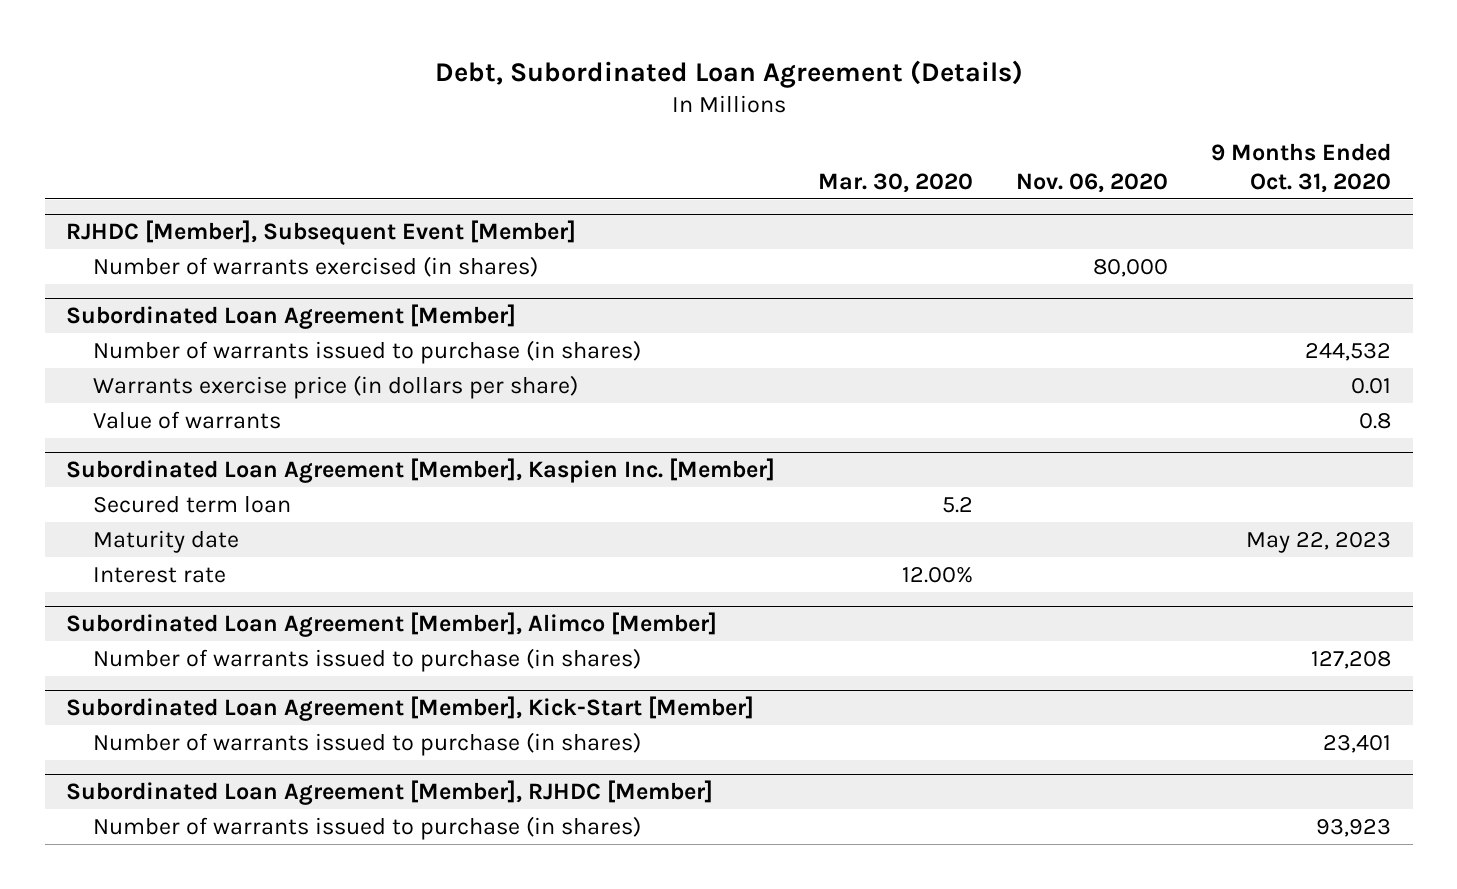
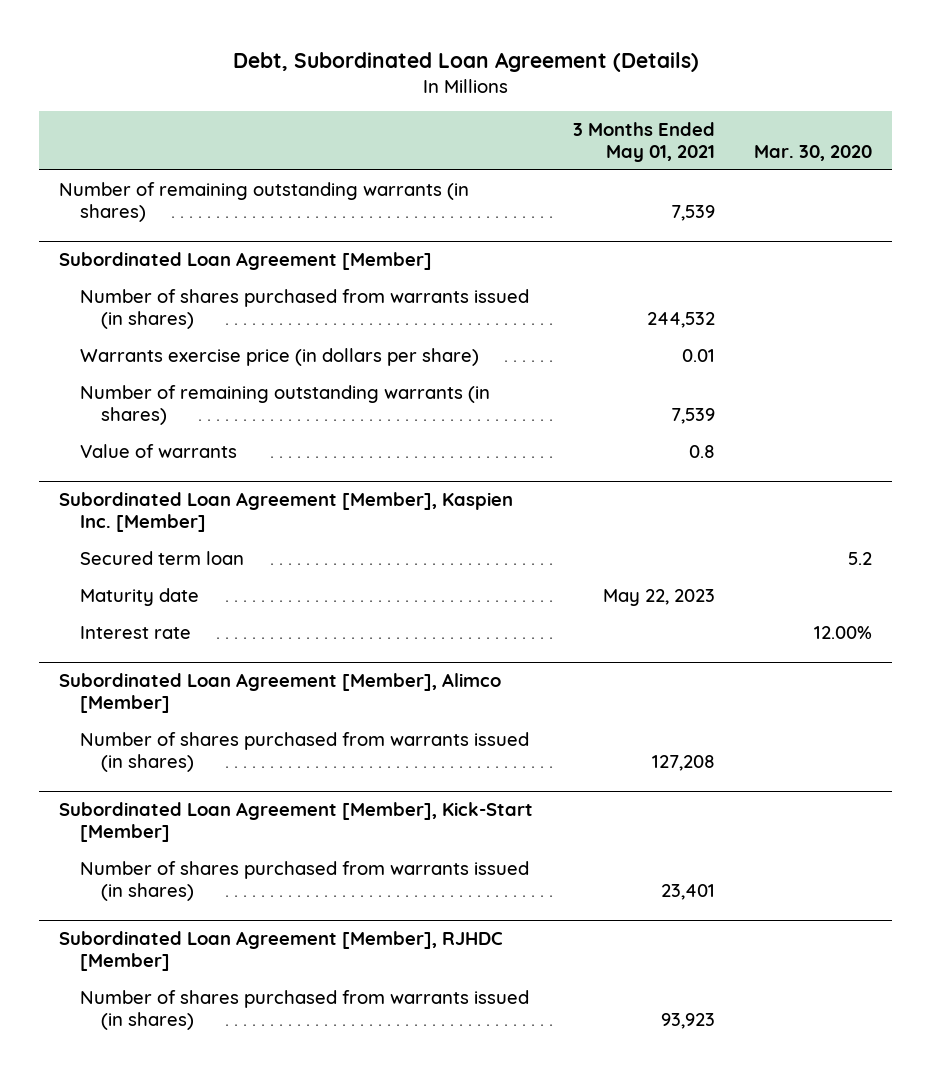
- | Mar. 30, 2020 | Nov. 06, 2020 | 9 Months Ended Oct. 31, 2020
+ | 3 Months Ended May 01, 2021 | Mar. 30, 2020
- RJHDC [Member], Subsequent Event [Member]
- Number of warrants exercised (in shares) | | 80,000 |
+ Number of remaining outstanding warrants (in shares) | 7,539 |
@ Subordinated Loan Agreement [Member]
- Number of warrants issued to purchase (in shares) | | | 244,532
+ Number of shares purchased from warrants issued (in shares) | 244,532 |
+ Number of remaining outstanding warrants (in shares) | 7,539 |
@ Subordinated Loan Agreement [Member], Alimco [Member]
- Number of warrants issued to purchase (in shares) | | | 127,208
+ Number of shares purchased from warrants issued (in shares) | 127,208 |
@ Subordinated Loan Agreement [Member], Kick-Start [Member]
- Number of warrants issued to purchase (in shares) | | | 23,401
+ Number of shares purchased from warrants issued (in shares) | 23,401 |
@ Subordinated Loan Agreement [Member], RJHDC [Member]
- Number of warrants issued to purchase (in shares) | | | 93,923
+ Number of shares purchased from warrants issued (in shares) | 93,923 |

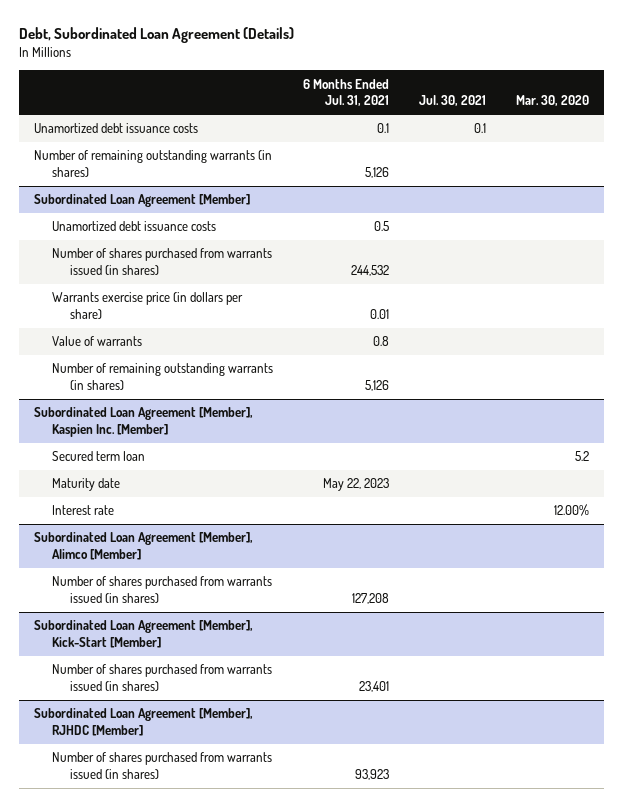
- | 3 Months Ended May 01, 2021 | Mar. 30, 2020
+ | 6 Months Ended Jul. 31, 2021 | Jul. 30, 2021 | Mar. 30, 2020
+ Unamortized debt issuance costs | 0.1 | 0.1 |
@ Subordinated Loan Agreement [Member]
+ Unamortized debt issuance costs | 0.5 | |
moved down: Number of remaining outstanding warrants (in shares) | 5,126 | |

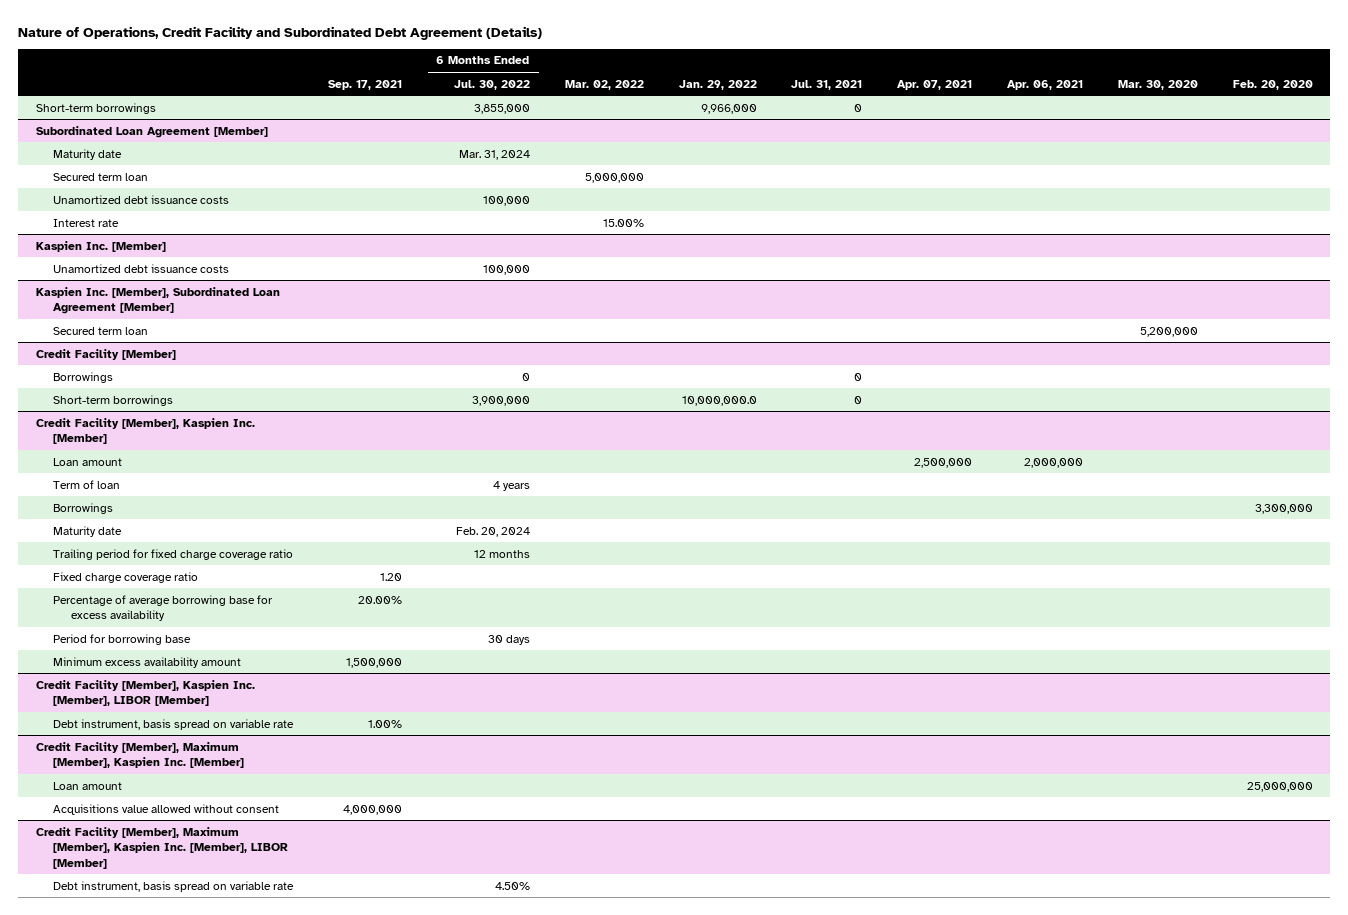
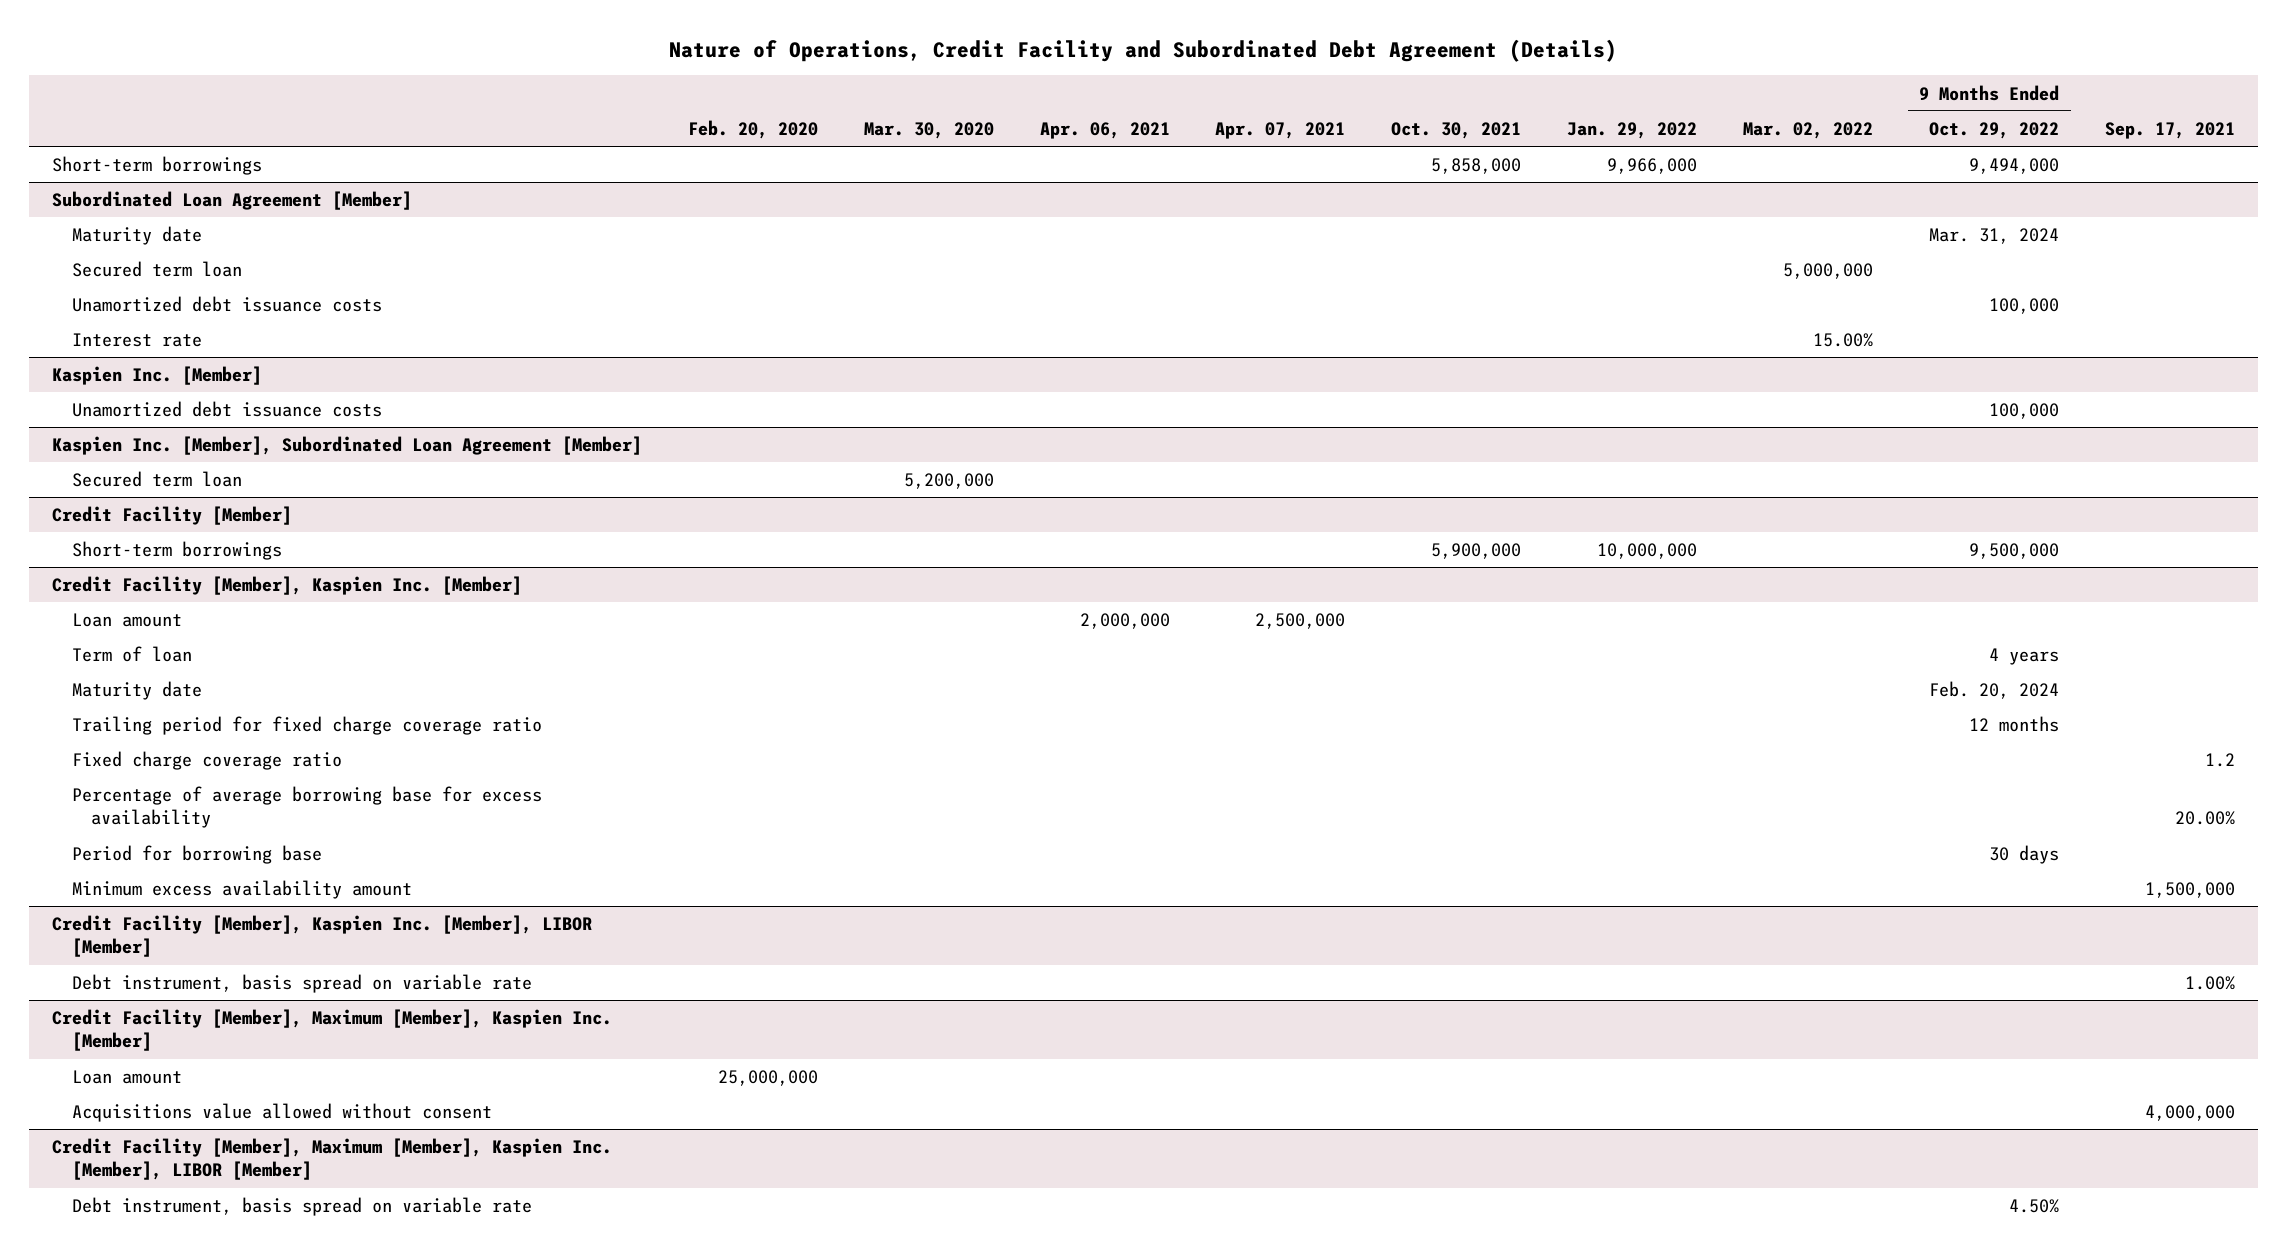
- | Sep. 17, 2021 | 6 Months Ended Jul. 30, 2022 | Mar. 02, 2022 | Jan. 29, 2022 | Jul. 31, 2021 | Apr. 07, 2021 | Apr. 06, 2021 | Mar. 30, 2020 | Feb. 20, 2020
+ | Feb. 20, 2020 | Mar. 30, 2020 | Apr. 06, 2021 | Apr. 07, 2021 | Oct. 30, 2021 | Jan. 29, 2022 | Mar. 02, 2022 | 9 Months Ended Oct. 29, 2022 | Sep. 17, 2021
@ Credit Facility [Member]
- Borrowings | | 0 | | | 0 | | | |
- Short-term borrowings | | 3,900,000 | | 10,000,000.0 | 0 | | | |
+ Short-term borrowings | | | | | 5,900,000 | 10,000,000 | | 9,500,000 |
@ Credit Facility [Member], Kaspien Inc. [Member]
- Borrowings | | | | | | | | | 3,300,000
- Fixed charge coverage ratio | 1.20 | | | | | | | |
+ Fixed charge coverage ratio | | | | | | | | | 1.2

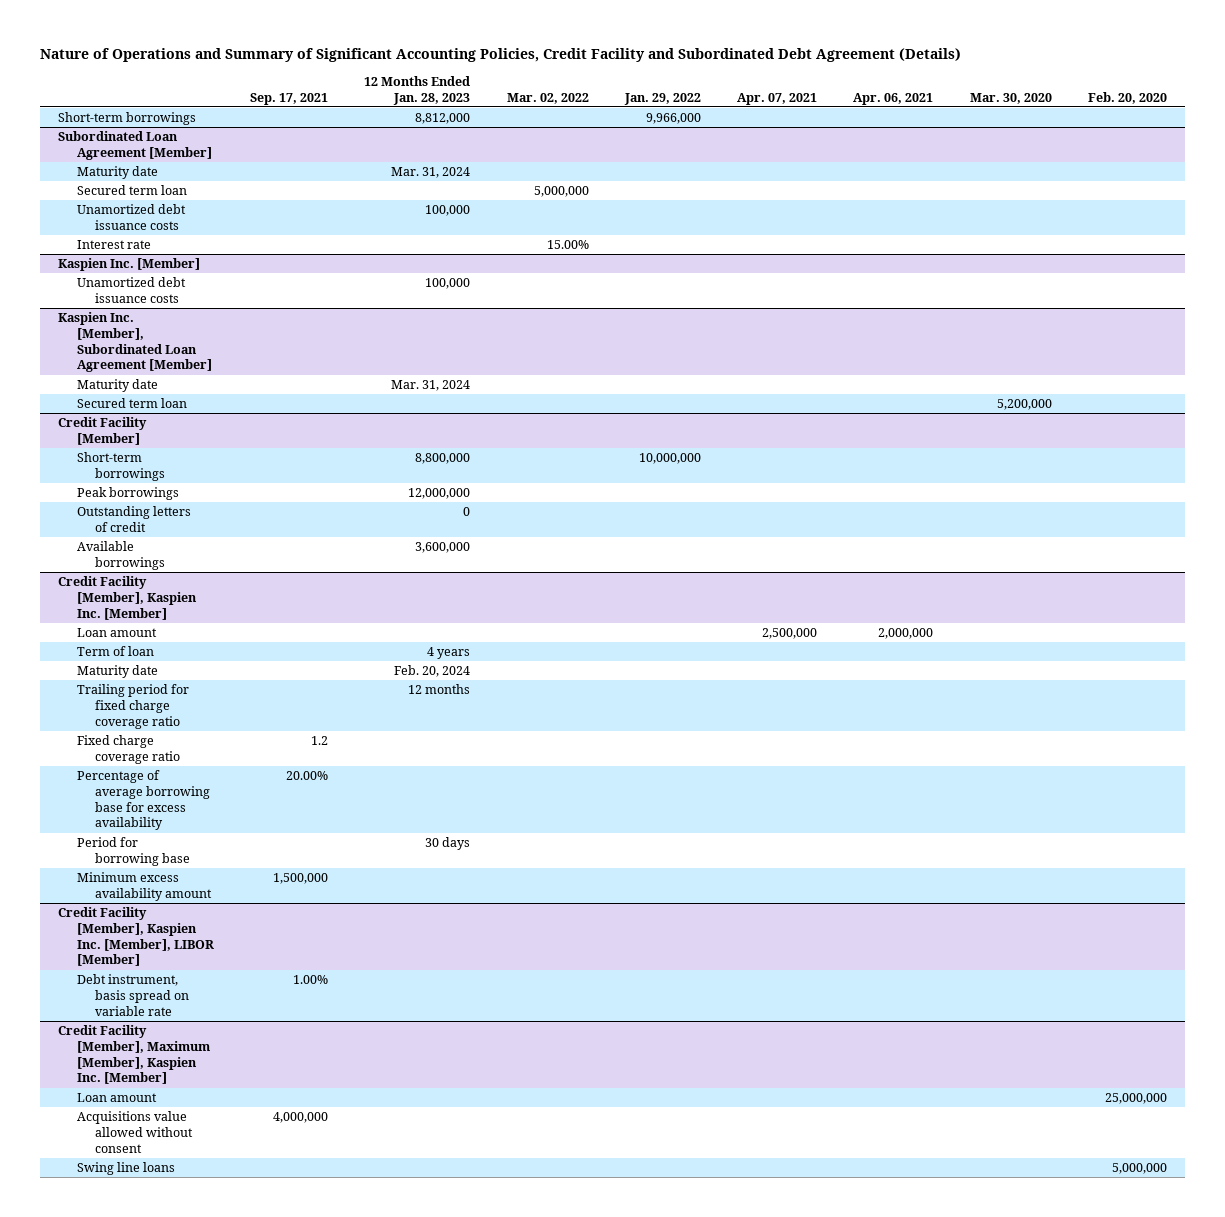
- Nature of Operations, Credit Facility and Subordinated Debt Agreement (Details)
+ Nature of Operations and Summary of Significant Accounting Policies, Credit Facility and Subordinated Debt Agreement (Details)
- | Feb. 20, 2020 | Mar. 30, 2020 | Apr. 06, 2021 | Apr. 07, 2021 | Oct. 30, 2021 | Jan. 29, 2022 | Mar. 02, 2022 | 9 Months Ended Oct. 29, 2022 | Sep. 17, 2021
+ | Sep. 17, 2021 | 12 Months Ended Jan. 28, 2023 | Mar. 02, 2022 | Jan. 29, 2022 | Apr. 07, 2021 | Apr. 06, 2021 | Mar. 30, 2020 | Feb. 20, 2020
@ Kaspien Inc. [Member], Subordinated Loan Agreement [Member]
+ Maturity date | | Mar. 31, 2024 | | | | | |
@ Credit Facility [Member]
+ Peak borrowings | | 12,000,000 | | | | | |
+ Outstanding letters of credit | | 0 | | | | | |
+ Available borrowings | | 3,600,000 | | | | | |
- Credit Facility [Member], Maximum [Member], Kaspien Inc. [Member], LIBOR [Member]
- Debt instrument, basis spread on variable rate | | | | | | | | 4.50% |
@ Credit Facility [Member], Maximum [Member], Kaspien Inc. [Member]
+ Swing line loans | | | | | | | | 5,000,000

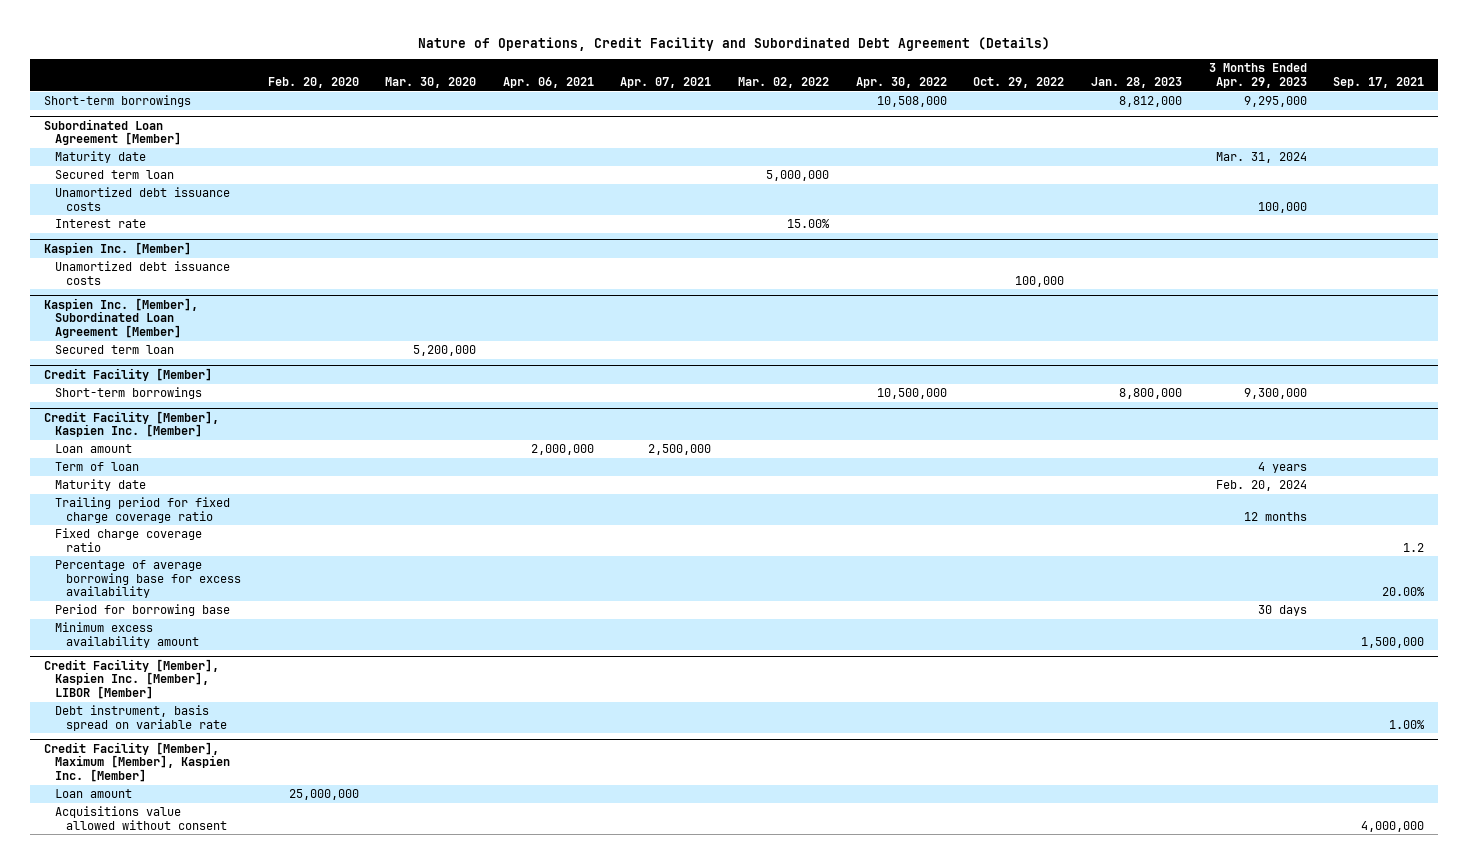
- Nature of Operations and Summary of Significant Accounting Policies, Credit Facility and Subordinated Debt Agreement (Details)
+ Nature of Operations, Credit Facility and Subordinated Debt Agreement (Details)
- | Sep. 17, 2021 | 12 Months Ended Jan. 28, 2023 | Mar. 02, 2022 | Jan. 29, 2022 | Apr. 07, 2021 | Apr. 06, 2021 | Mar. 30, 2020 | Feb. 20, 2020
+ | Feb. 20, 2020 | Mar. 30, 2020 | Apr. 06, 2021 | Apr. 07, 2021 | Mar. 02, 2022 | Apr. 30, 2022 | Oct. 29, 2022 | Jan. 28, 2023 | 3 Months Ended Apr. 29, 2023 | Sep. 17, 2021
@ Kaspien Inc. [Member], Subordinated Loan Agreement [Member]
- Maturity date | | Mar. 31, 2024 | | | | | |
@ Credit Facility [Member]
- Peak borrowings | | 12,000,000 | | | | | |
- Outstanding letters of credit | | 0 | | | | | |
- Available borrowings | | 3,600,000 | | | | | |
@ Credit Facility [Member], Maximum [Member], Kaspien Inc. [Member]
- Swing line loans | | | | | | | | 5,000,000

